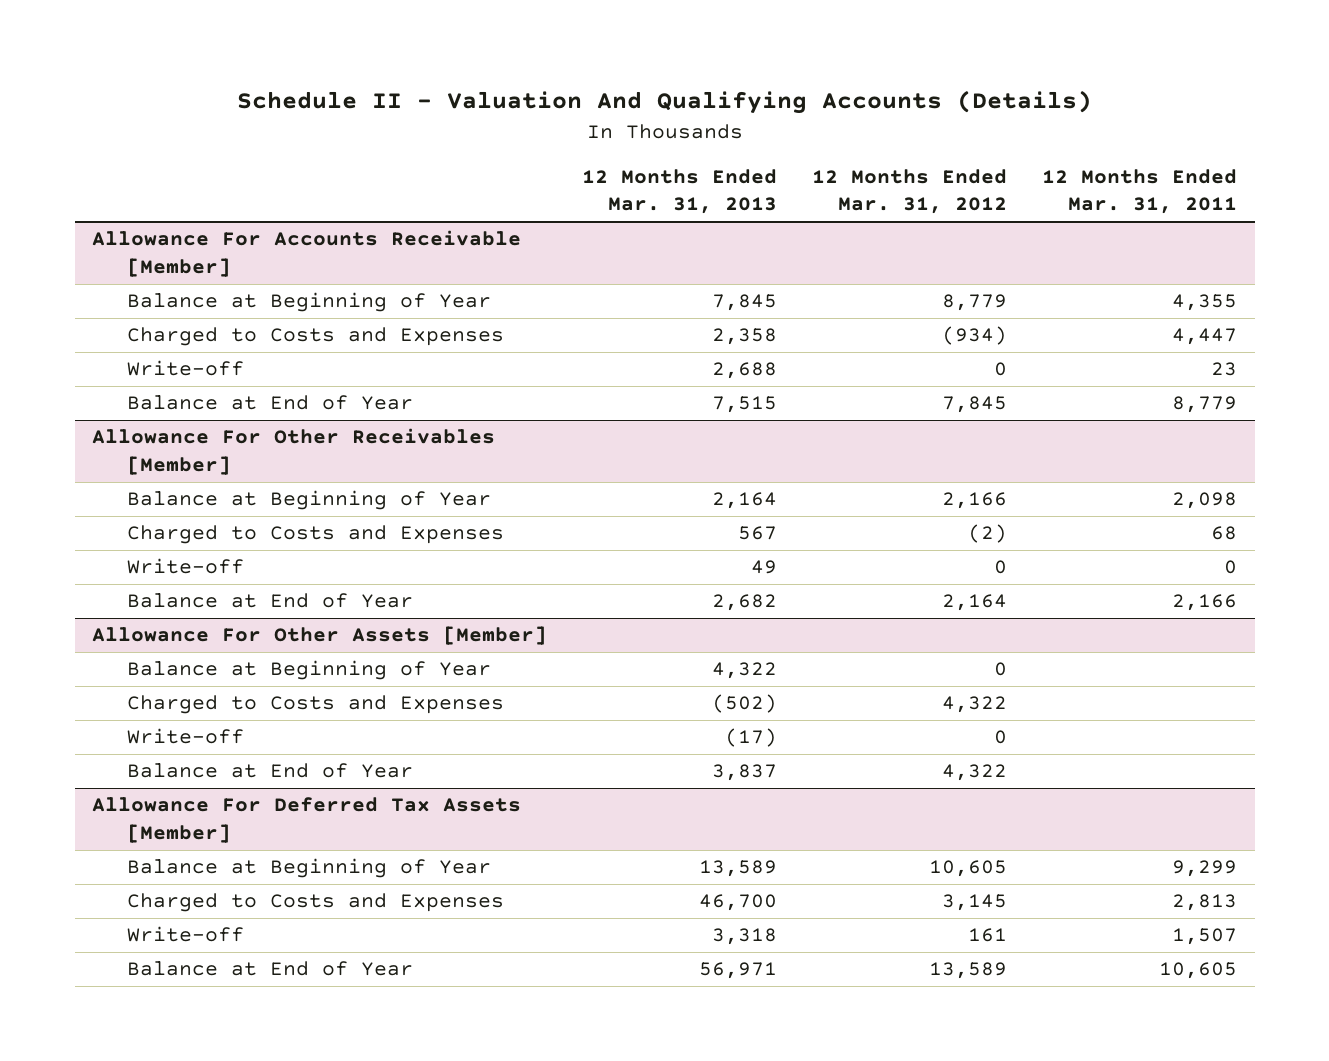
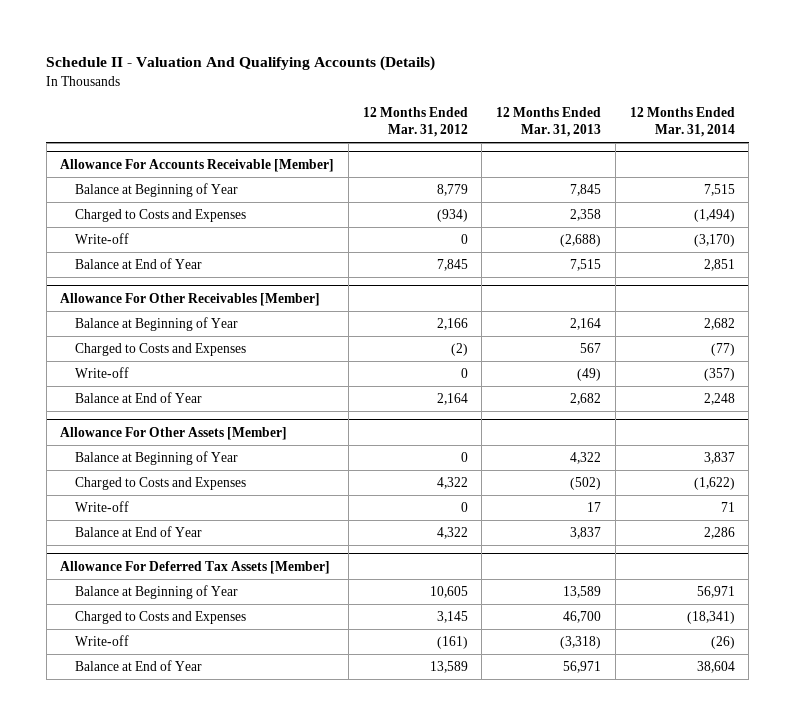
- | 12 Months Ended Mar. 31, 2013 | 12 Months Ended Mar. 31, 2012 | 12 Months Ended Mar. 31, 2011
+ | 12 Months Ended Mar. 31, 2012 | 12 Months Ended Mar. 31, 2013 | 12 Months Ended Mar. 31, 2014
@ Allowance For Accounts Receivable [Member]
- Write-off | 2,688 | 0 | 23
+ Write-off | 0 | (2,688) | (3,170)
@ Allowance For Other Receivables [Member]
- Write-off | 49 | 0 | 0
+ Write-off | 0 | (49) | (357)
@ Allowance For Other Assets [Member]
- Write-off | (17) | 0 |
+ Write-off | 0 | 17 | 71
@ Allowance For Deferred Tax Assets [Member]
- Write-off | 3,318 | 161 | 1,507
+ Write-off | (161) | (3,318) | (26)

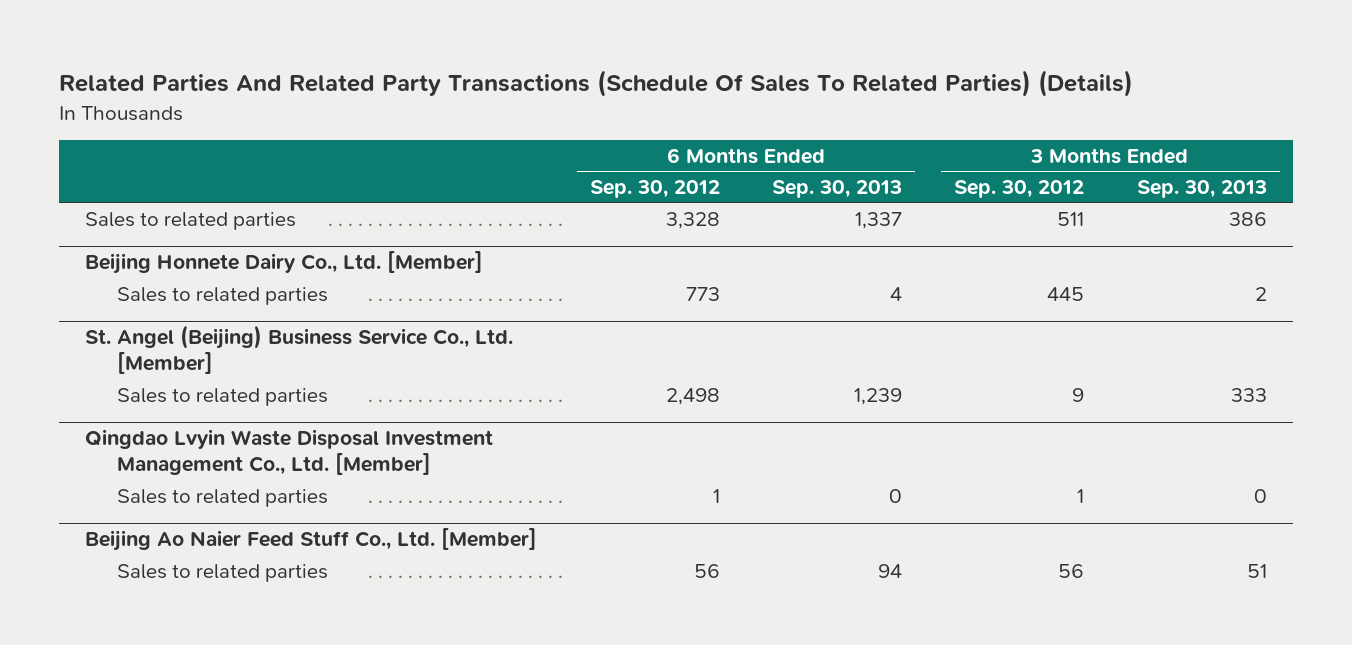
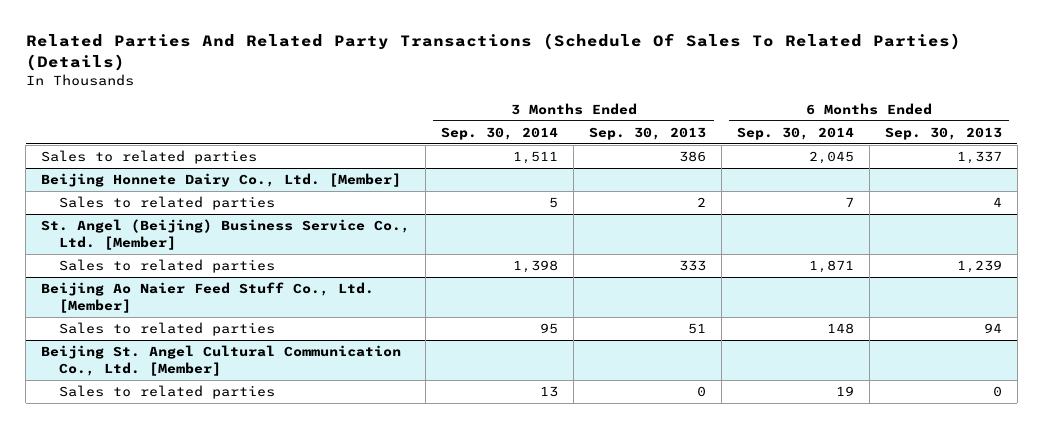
- | 6 Months Ended Sep. 30, 2012 | 6 Months Ended Sep. 30, 2013 | 3 Months Ended Sep. 30, 2012 | 3 Months Ended Sep. 30, 2013
+ | 3 Months Ended Sep. 30, 2014 | 3 Months Ended Sep. 30, 2013 | 6 Months Ended Sep. 30, 2014 | 6 Months Ended Sep. 30, 2013
- Qingdao Lvyin Waste Disposal Investment Management Co., Ltd. [Member]
- Sales to related parties | 1 | 0 | 1 | 0
+ Beijing St. Angel Cultural Communication Co., Ltd. [Member]
+ Sales to related parties | 13 | 0 | 19 | 0

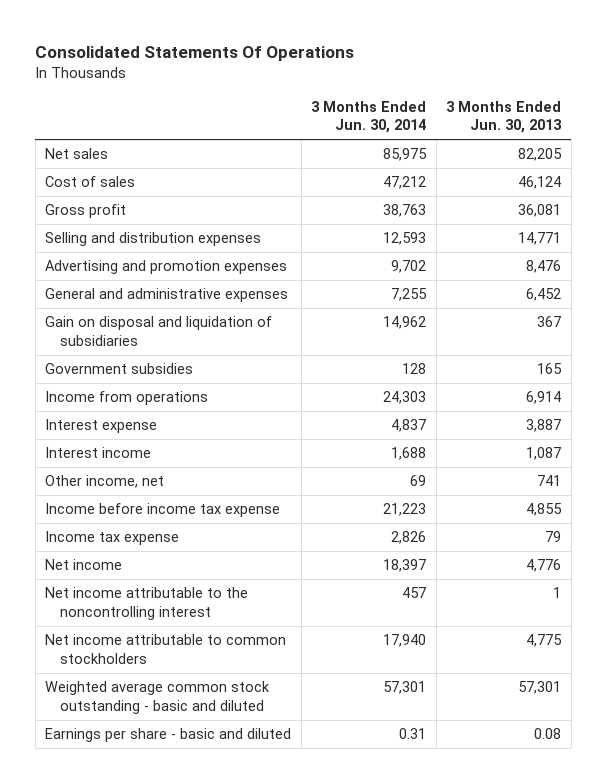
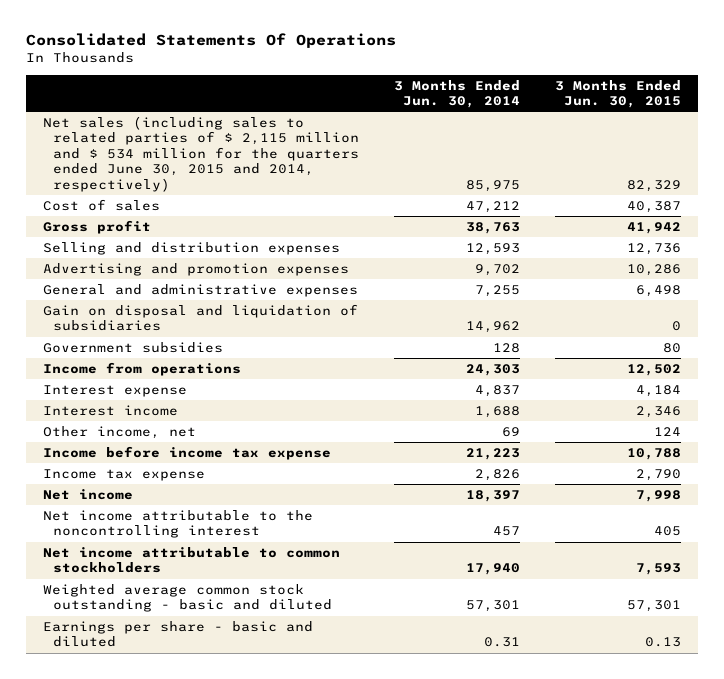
- | 3 Months Ended Jun. 30, 2014 | 3 Months Ended Jun. 30, 2013
+ | 3 Months Ended Jun. 30, 2014 | 3 Months Ended Jun. 30, 2015
- Net sales | 85,975 | 82,205
+ Net sales (including sales to related parties of $ 2,115 million and $ 534 million for the quarters ended June 30, 2015 and 2014, respectively) | 85,975 | 82,329

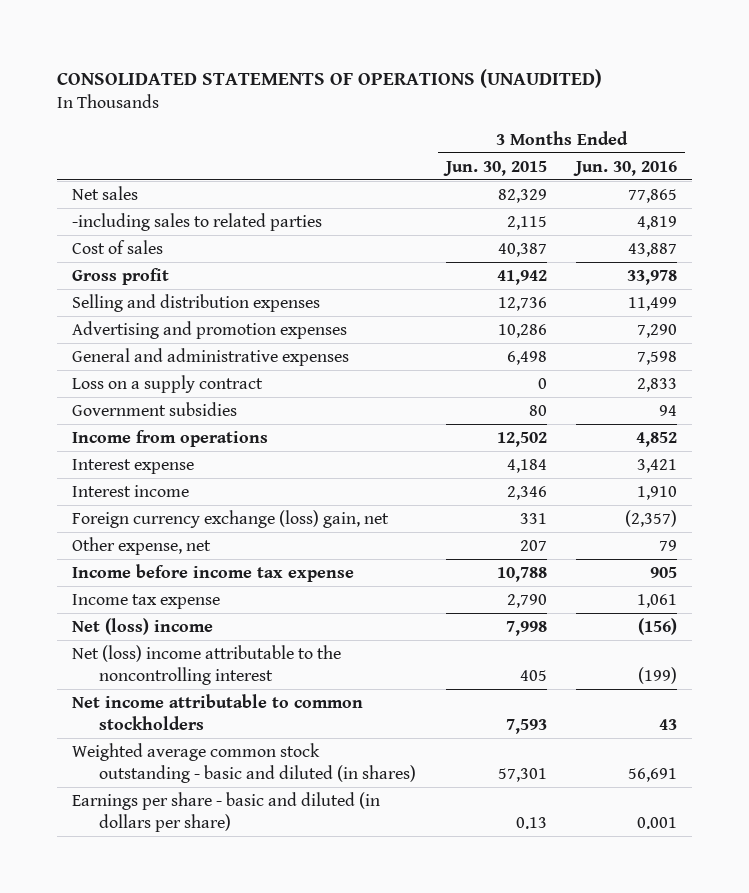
- Consolidated Statements Of Operations
+ CONSOLIDATED STATEMENTS OF OPERATIONS (UNAUDITED)
- | 3 Months Ended Jun. 30, 2014 | 3 Months Ended Jun. 30, 2015
+ | 3 Months Ended Jun. 30, 2015 | 3 Months Ended Jun. 30, 2016
- Net sales (including sales to related parties of $ 2,115 million and $ 534 million for the quarters ended June 30, 2015 and 2014, respectively) | 85,975 | 82,329
+ Net sales | 82,329 | 77,865
+ -including sales to related parties | 2,115 | 4,819
- Gain on disposal and liquidation of subsidiaries | 14,962 | 0
+ Loss on a supply contract | 0 | 2,833
- Other income, net | 69 | 124
+ Foreign currency exchange (loss) gain, net | 331 | (2,357)
+ Other expense, net | 207 | 79
- Net income | 18,397 | 7,998
- Net income attributable to the noncontrolling interest | 457 | 405
+ Net (loss) income | 7,998 | (156)
+ Net (loss) income attributable to the noncontrolling interest | 405 | (199)
- Weighted average common stock outstanding - basic and diluted | 57,301 | 57,301
- Earnings per share - basic and diluted | 0.31 | 0.13
+ Weighted average common stock outstanding - basic and diluted (in shares) | 57,301 | 56,691
+ Earnings per share - basic and diluted (in dollars per share) | 0.13 | 0.001

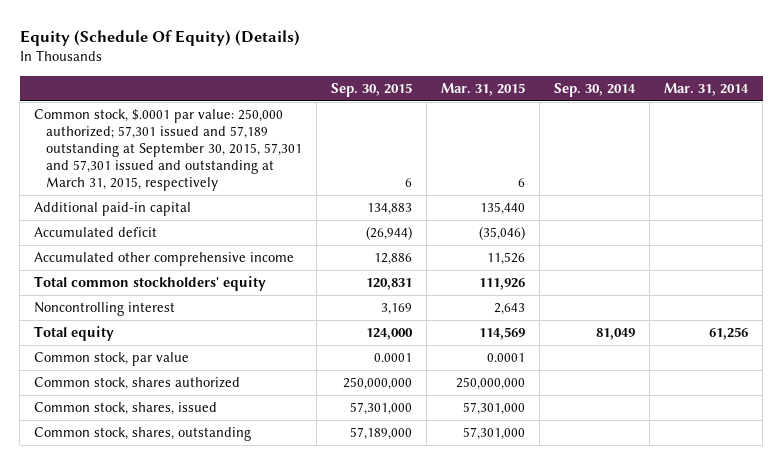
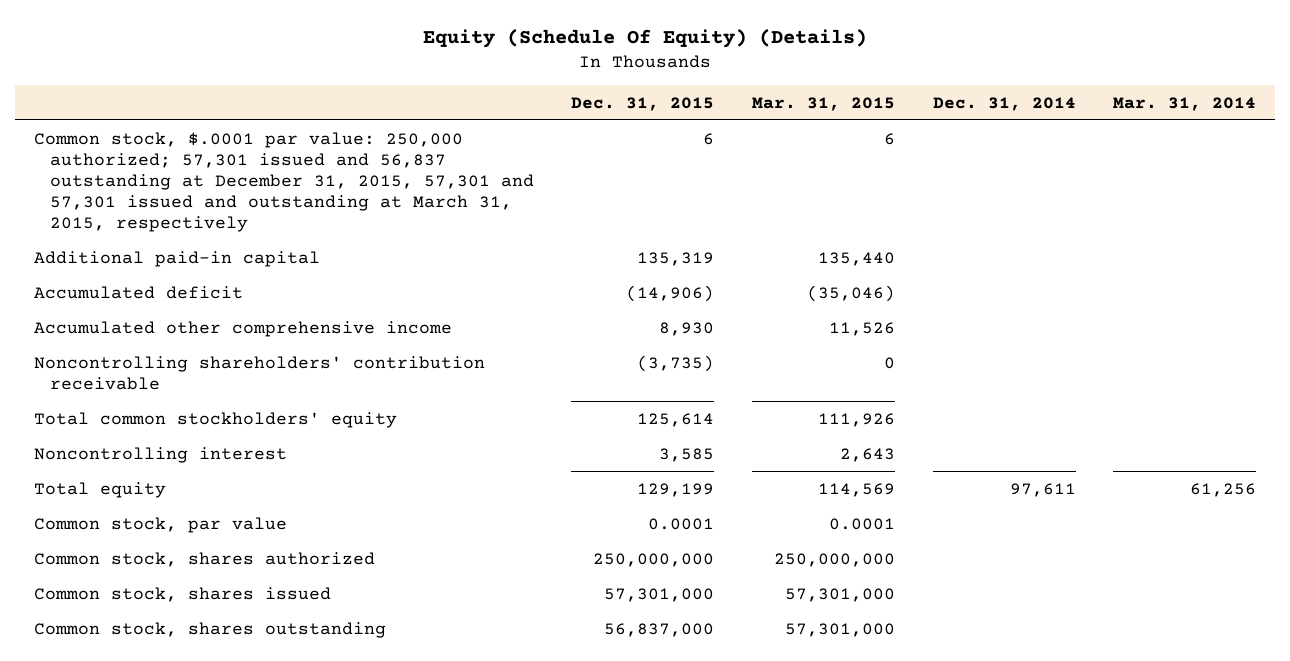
- | Sep. 30, 2015 | Mar. 31, 2015 | Sep. 30, 2014 | Mar. 31, 2014
+ | Dec. 31, 2015 | Mar. 31, 2015 | Dec. 31, 2014 | Mar. 31, 2014
- Common stock, $.0001 par value: 250,000 authorized; 57,301 issued and 57,189 outstanding at September 30, 2015, 57,301 and 57,301 issued and outstanding at March 31, 2015, respectively | 6 | 6 | |
+ Common stock, $.0001 par value: 250,000 authorized; 57,301 issued and 56,837 outstanding at December 31, 2015, 57,301 and 57,301 issued and outstanding at March 31, 2015, respectively | 6 | 6 | |
+ Noncontrolling shareholders' contribution receivable | (3,735) | 0 | |
- Common stock, shares, issued | 57,301,000 | 57,301,000 | |
- Common stock, shares, outstanding | 57,189,000 | 57,301,000 | |
+ Common stock, shares issued | 57,301,000 | 57,301,000 | |
+ Common stock, shares outstanding | 56,837,000 | 57,301,000 | |

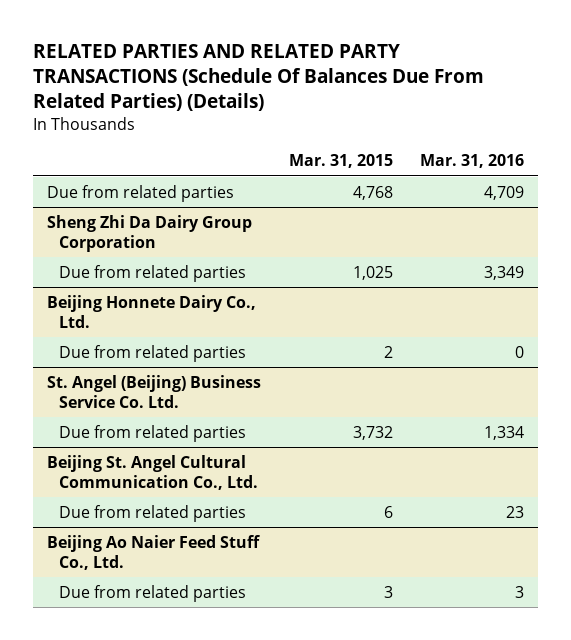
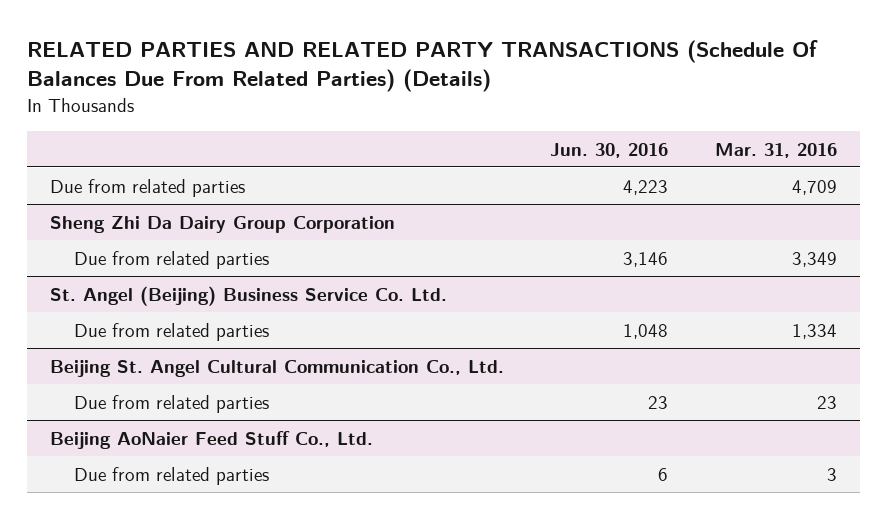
- | Mar. 31, 2015 | Mar. 31, 2016
+ | Jun. 30, 2016 | Mar. 31, 2016
- Beijing Honnete Dairy Co., Ltd.
- Due from related parties | 2 | 0
- Beijing Ao Naier Feed Stuff Co., Ltd.
+ Beijing AoNaier Feed Stuff Co., Ltd.

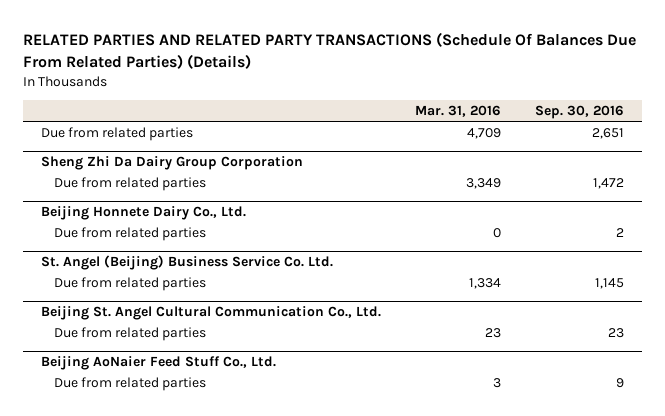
- | Jun. 30, 2016 | Mar. 31, 2016
+ | Mar. 31, 2016 | Sep. 30, 2016
+ Beijing Honnete Dairy Co., Ltd.
+ Due from related parties | 0 | 2

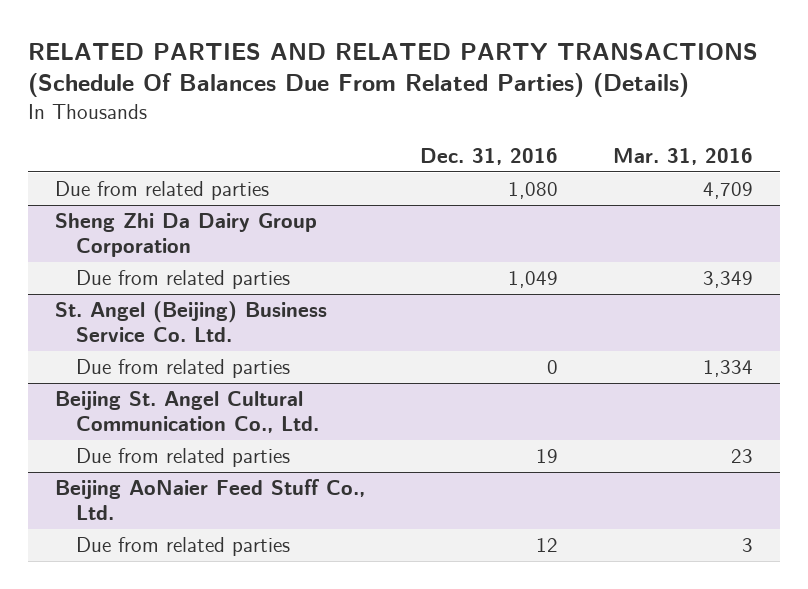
- | Mar. 31, 2016 | Sep. 30, 2016
+ | Dec. 31, 2016 | Mar. 31, 2016
- Beijing Honnete Dairy Co., Ltd.
- Due from related parties | 0 | 2

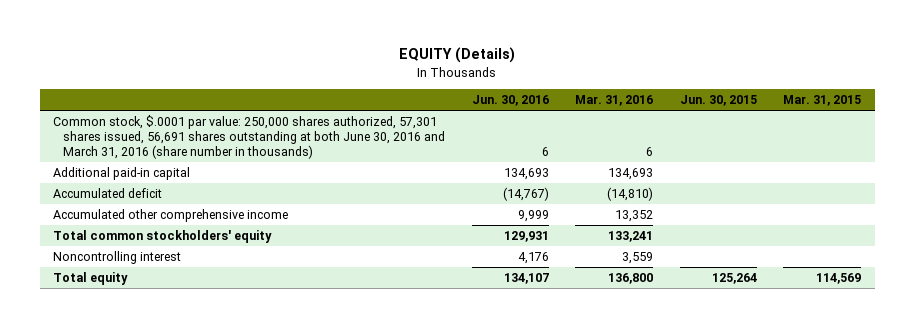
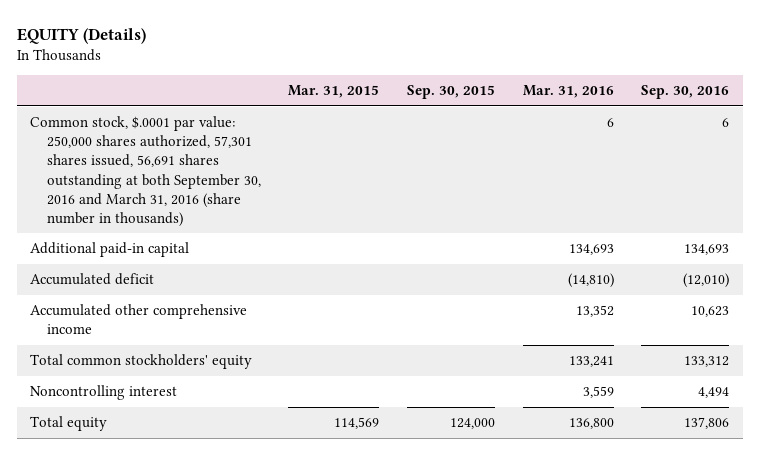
- | Jun. 30, 2016 | Mar. 31, 2016 | Jun. 30, 2015 | Mar. 31, 2015
+ | Mar. 31, 2015 | Sep. 30, 2015 | Mar. 31, 2016 | Sep. 30, 2016
- Common stock, $.0001 par value: 250,000 shares authorized, 57,301 shares issued, 56,691 shares outstanding at both June 30, 2016 and March 31, 2016 (share number in thousands) | 6 | 6 | |
+ Common stock, $.0001 par value: 250,000 shares authorized, 57,301 shares issued, 56,691 shares outstanding at both September 30, 2016 and March 31, 2016 (share number in thousands) | | | 6 | 6

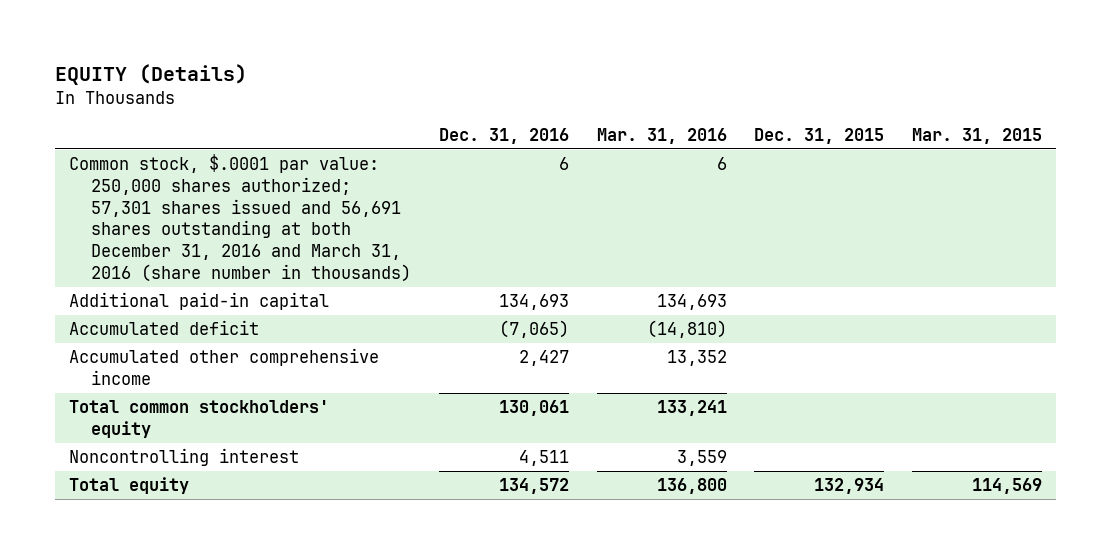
- | Mar. 31, 2015 | Sep. 30, 2015 | Mar. 31, 2016 | Sep. 30, 2016
+ | Dec. 31, 2016 | Mar. 31, 2016 | Dec. 31, 2015 | Mar. 31, 2015
- Common stock, $.0001 par value: 250,000 shares authorized, 57,301 shares issued, 56,691 shares outstanding at both September 30, 2016 and March 31, 2016 (share number in thousands) | | | 6 | 6
+ Common stock, $.0001 par value: 250,000 shares authorized; 57,301 shares issued and 56,691 shares outstanding at both December 31, 2016 and March 31, 2016 (share number in thousands) | 6 | 6 | |

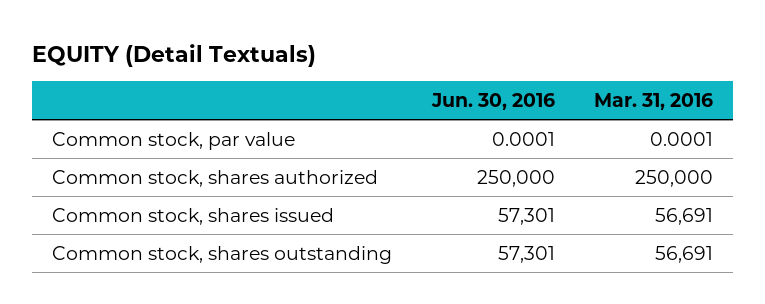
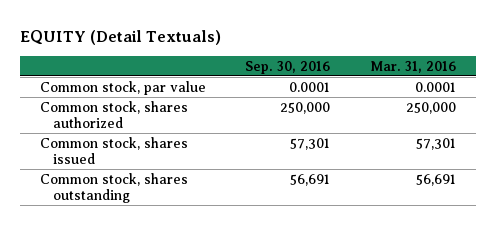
- | Jun. 30, 2016 | Mar. 31, 2016
+ | Sep. 30, 2016 | Mar. 31, 2016
- Common stock, shares issued | 57,301 | 56,691
+ Common stock, shares issued | 57,301 | 57,301

